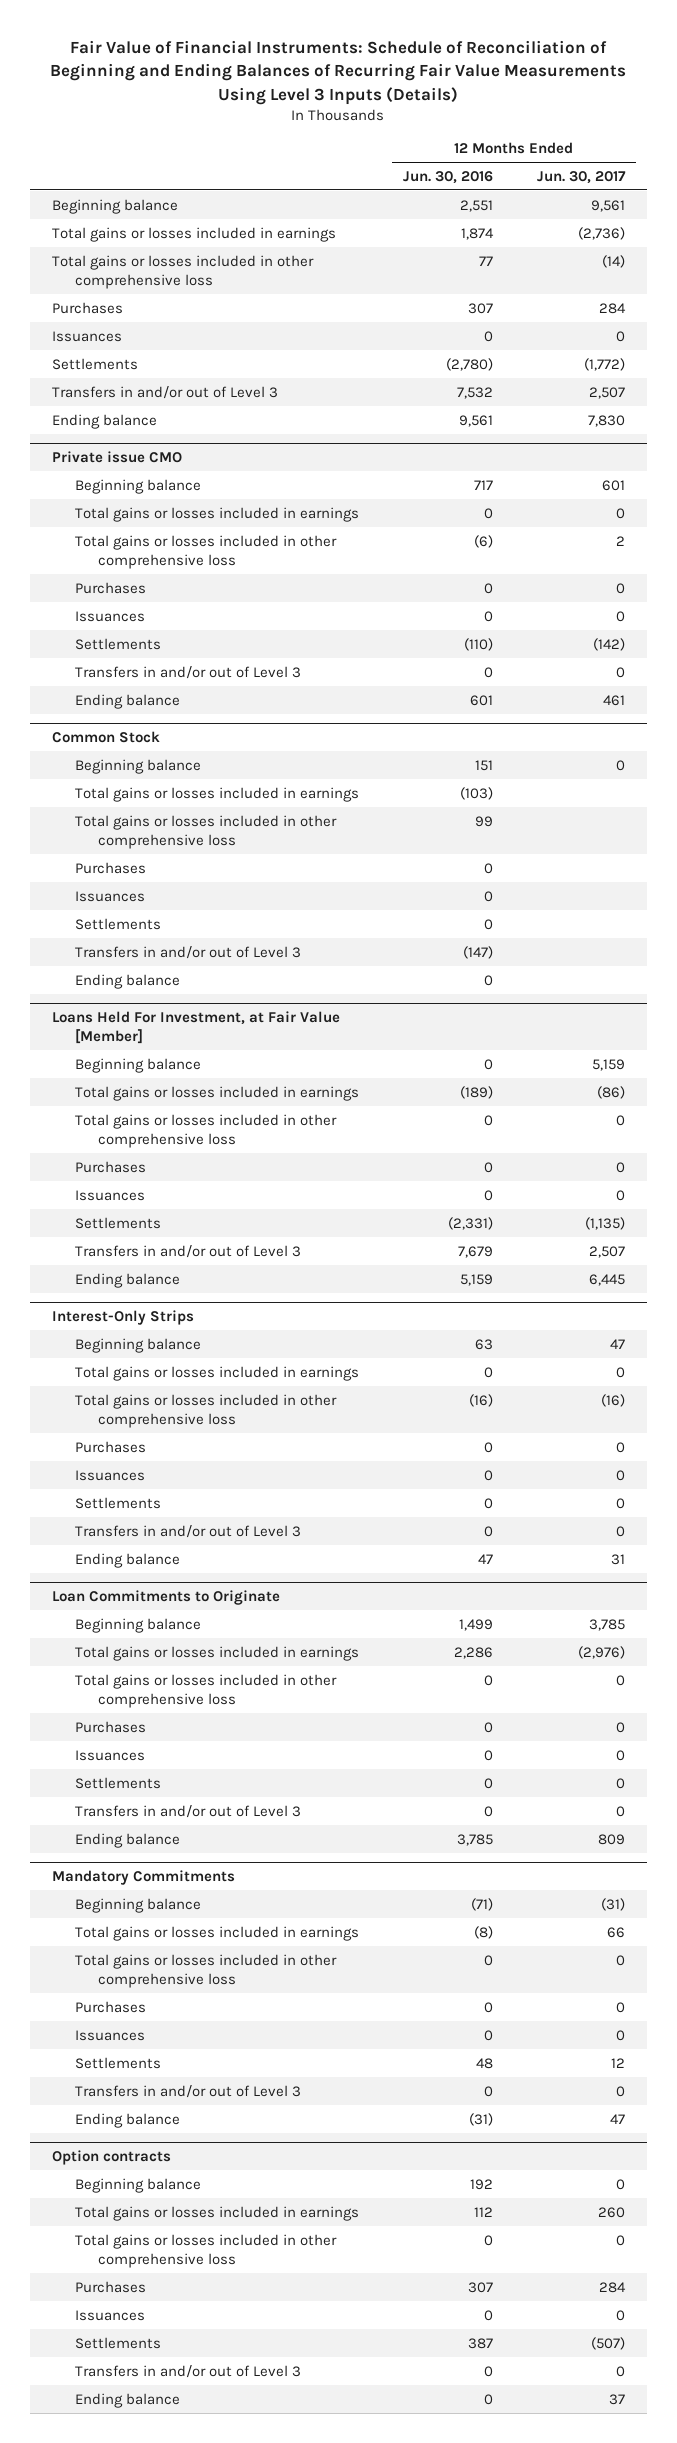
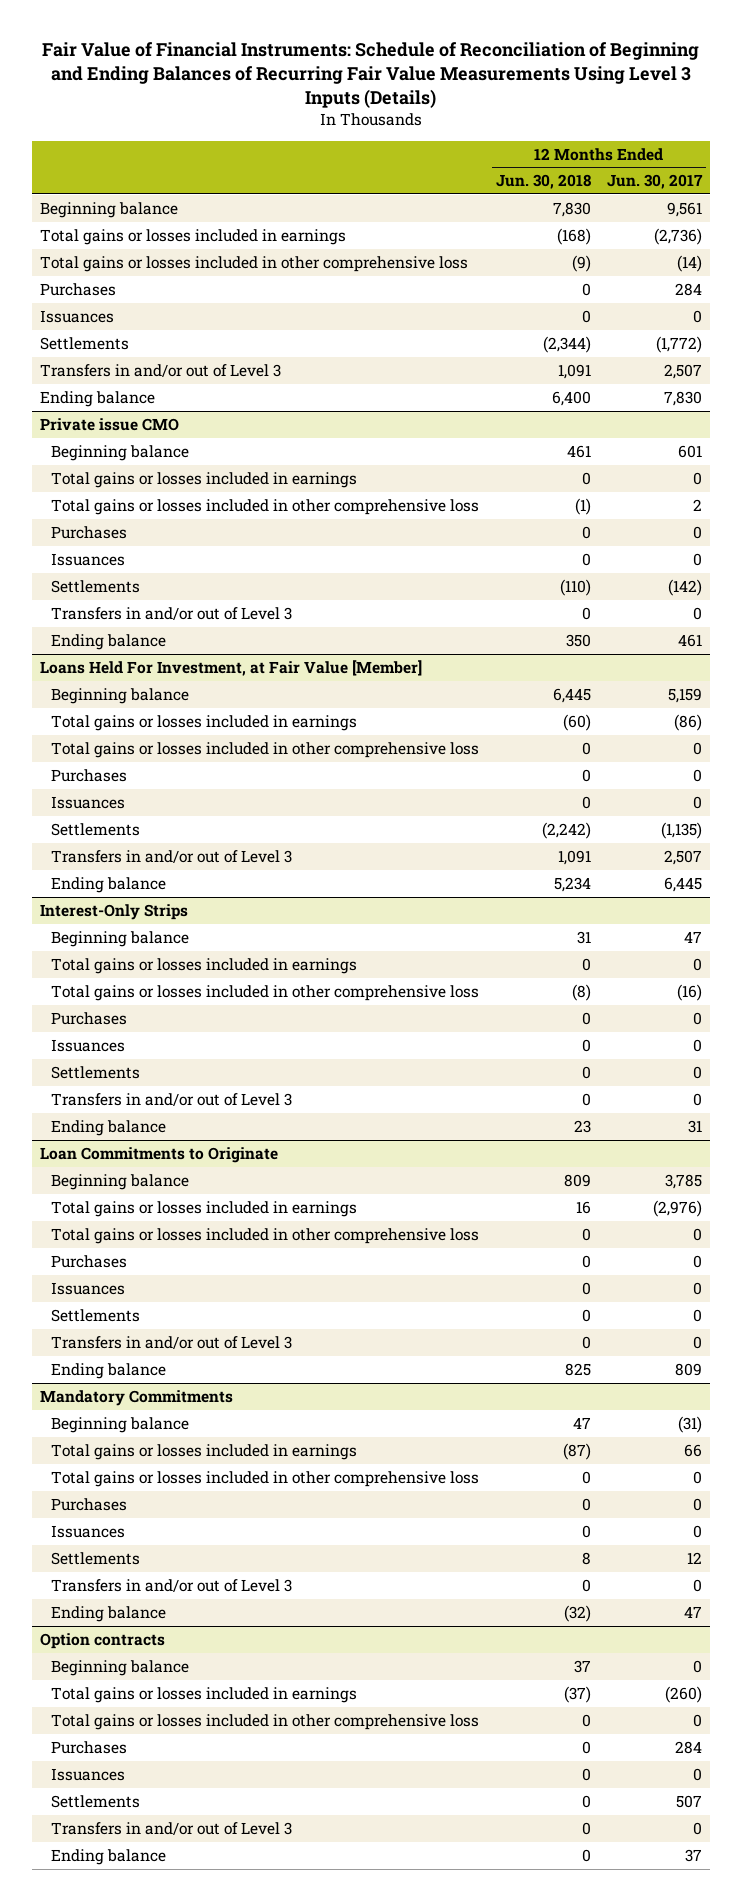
- | 12 Months Ended Jun. 30, 2016 | 12 Months Ended Jun. 30, 2017
+ | 12 Months Ended Jun. 30, 2018 | 12 Months Ended Jun. 30, 2017
- Common Stock
- Beginning balance | 151 | 0
- Total gains or losses included in earnings | (103) |
- Total gains or losses included in other comprehensive loss | 99 |
- Purchases | 0 |
- Issuances | 0 |
- Settlements | 0 |
- Transfers in and/or out of Level 3 | (147) |
- Ending balance | 0 |
@ Option contracts
- Total gains or losses included in earnings | 112 | 260
+ Total gains or losses included in earnings | (37) | (260)
- Settlements | 387 | (507)
+ Settlements | 0 | 507

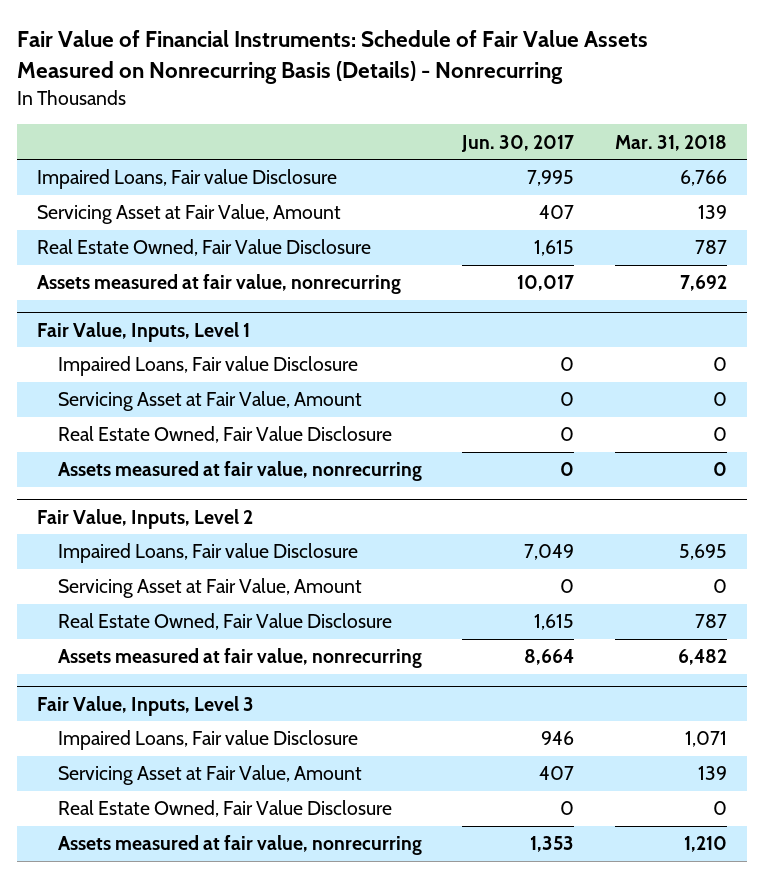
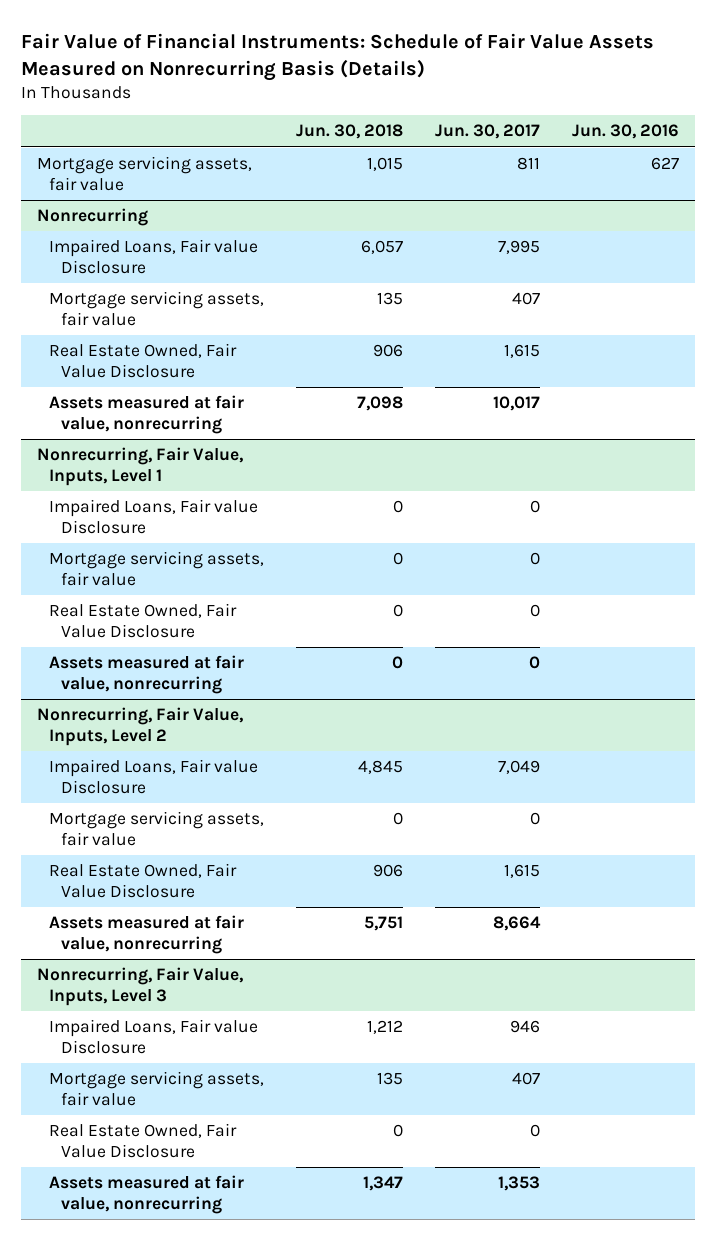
- Fair Value of Financial Instruments: Schedule of Fair Value Assets Measured on Nonrecurring Basis (Details) - Nonrecurring
+ Fair Value of Financial Instruments: Schedule of Fair Value Assets Measured on Nonrecurring Basis (Details)
- | Jun. 30, 2017 | Mar. 31, 2018
+ | Jun. 30, 2018 | Jun. 30, 2017 | Jun. 30, 2016
+ Mortgage servicing assets, fair value | 1,015 | 811 | 627
+ Nonrecurring
- Servicing Asset at Fair Value, Amount | 407 | 139
+ Mortgage servicing assets, fair value | 135 | 407 |
- Fair Value, Inputs, Level 1
+ Nonrecurring, Fair Value, Inputs, Level 1
- Servicing Asset at Fair Value, Amount | 0 | 0
+ Mortgage servicing assets, fair value | 0 | 0 |
- Fair Value, Inputs, Level 2
+ Nonrecurring, Fair Value, Inputs, Level 2
- Servicing Asset at Fair Value, Amount | 0 | 0
+ Mortgage servicing assets, fair value | 0 | 0 |
- Fair Value, Inputs, Level 3
+ Nonrecurring, Fair Value, Inputs, Level 3
- Servicing Asset at Fair Value, Amount | 407 | 139
+ Mortgage servicing assets, fair value | 135 | 407 |

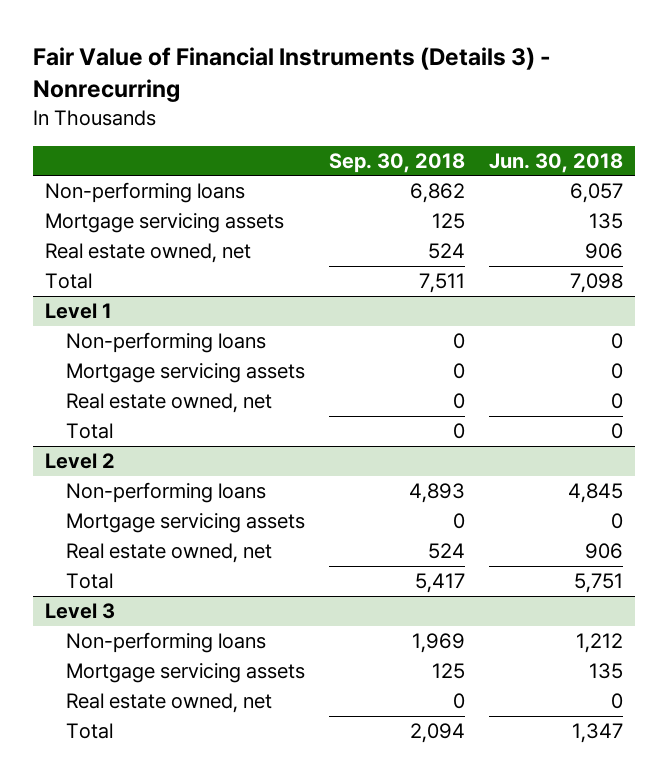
- Fair Value of Financial Instruments: Schedule of Fair Value Assets Measured on Nonrecurring Basis (Details)
+ Fair Value of Financial Instruments (Details 3) - Nonrecurring
- | Jun. 30, 2018 | Jun. 30, 2017 | Jun. 30, 2016
+ | Sep. 30, 2018 | Jun. 30, 2018
- Mortgage servicing assets, fair value | 1,015 | 811 | 627
- Nonrecurring
- Impaired Loans, Fair value Disclosure | 6,057 | 7,995 |
- Mortgage servicing assets, fair value | 135 | 407 |
- Real Estate Owned, Fair Value Disclosure | 906 | 1,615 |
- Assets measured at fair value, nonrecurring | 7,098 | 10,017 |
- Nonrecurring, Fair Value, Inputs, Level 1
- Impaired Loans, Fair value Disclosure | 0 | 0 |
- Mortgage servicing assets, fair value | 0 | 0 |
- Real Estate Owned, Fair Value Disclosure | 0 | 0 |
- Assets measured at fair value, nonrecurring | 0 | 0 |
- Nonrecurring, Fair Value, Inputs, Level 2
- Impaired Loans, Fair value Disclosure | 4,845 | 7,049 |
- Mortgage servicing assets, fair value | 0 | 0 |
- Real Estate Owned, Fair Value Disclosure | 906 | 1,615 |
- Assets measured at fair value, nonrecurring | 5,751 | 8,664 |
- Nonrecurring, Fair Value, Inputs, Level 3
- Impaired Loans, Fair value Disclosure | 1,212 | 946 |
- Mortgage servicing assets, fair value | 135 | 407 |
- Real Estate Owned, Fair Value Disclosure | 0 | 0 |
- Assets measured at fair value, nonrecurring | 1,347 | 1,353 |
+ Non-performing loans | 6,862 | 6,057
+ Mortgage servicing assets | 125 | 135
+ Real estate owned, net | 524 | 906
+ Total | 7,511 | 7,098
+ Level 1
+ Non-performing loans | 0 | 0
+ Mortgage servicing assets | 0 | 0
+ Real estate owned, net | 0 | 0
+ Total | 0 | 0
+ Level 2
+ Non-performing loans | 4,893 | 4,845
+ Mortgage servicing assets | 0 | 0
+ Real estate owned, net | 524 | 906
+ Total | 5,417 | 5,751
+ Level 3
+ Non-performing loans | 1,969 | 1,212
+ Mortgage servicing assets | 125 | 135
+ Real estate owned, net | 0 | 0
+ Total | 2,094 | 1,347

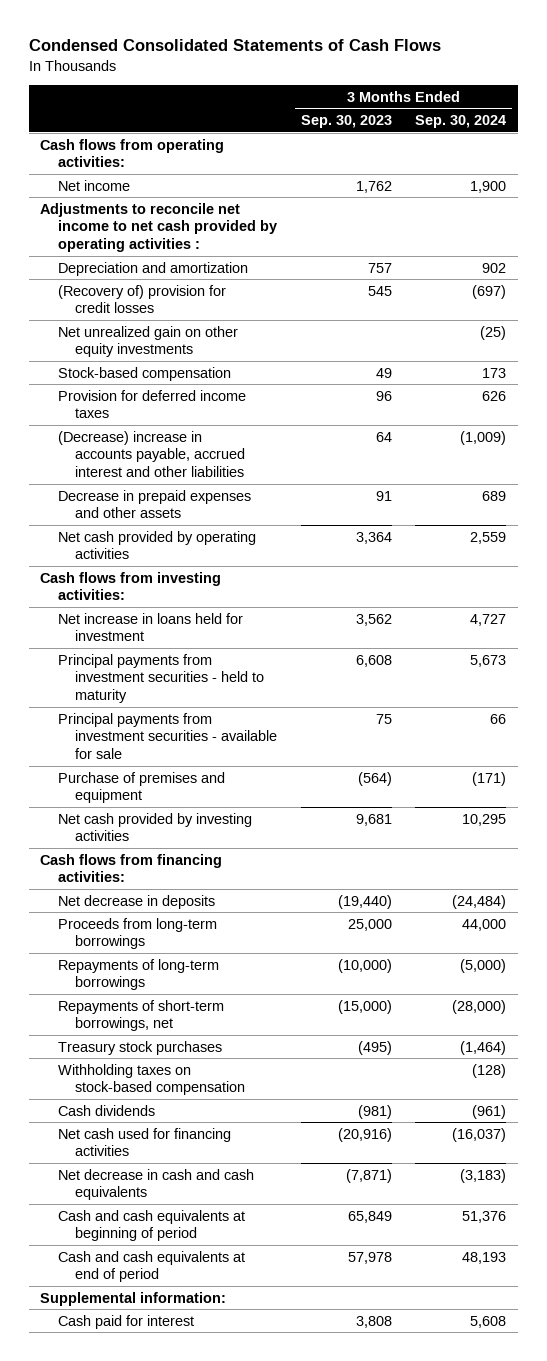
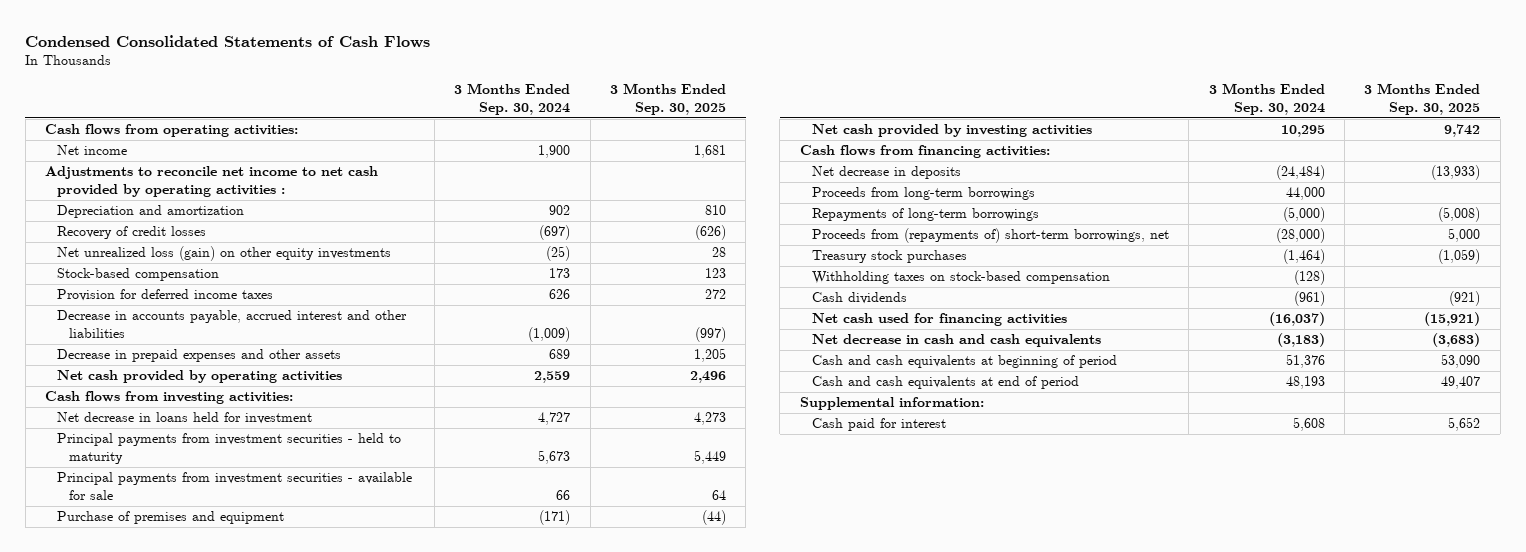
- | 3 Months Ended Sep. 30, 2023 | 3 Months Ended Sep. 30, 2024
+ | 3 Months Ended Sep. 30, 2024 | 3 Months Ended Sep. 30, 2025
- (Recovery of) provision for credit losses | 545 | (697)
- Net unrealized gain on other equity investments | | (25)
+ Recovery of credit losses | (697) | (626)
+ Net unrealized loss (gain) on other equity investments | (25) | 28
- (Decrease) increase in accounts payable, accrued interest and other liabilities | 64 | (1,009)
+ Decrease in accounts payable, accrued interest and other liabilities | (1,009) | (997)
- Net increase in loans held for investment | 3,562 | 4,727
+ Net decrease in loans held for investment | 4,727 | 4,273
- Repayments of short-term borrowings, net | (15,000) | (28,000)
+ Proceeds from (repayments of) short-term borrowings, net | (28,000) | 5,000

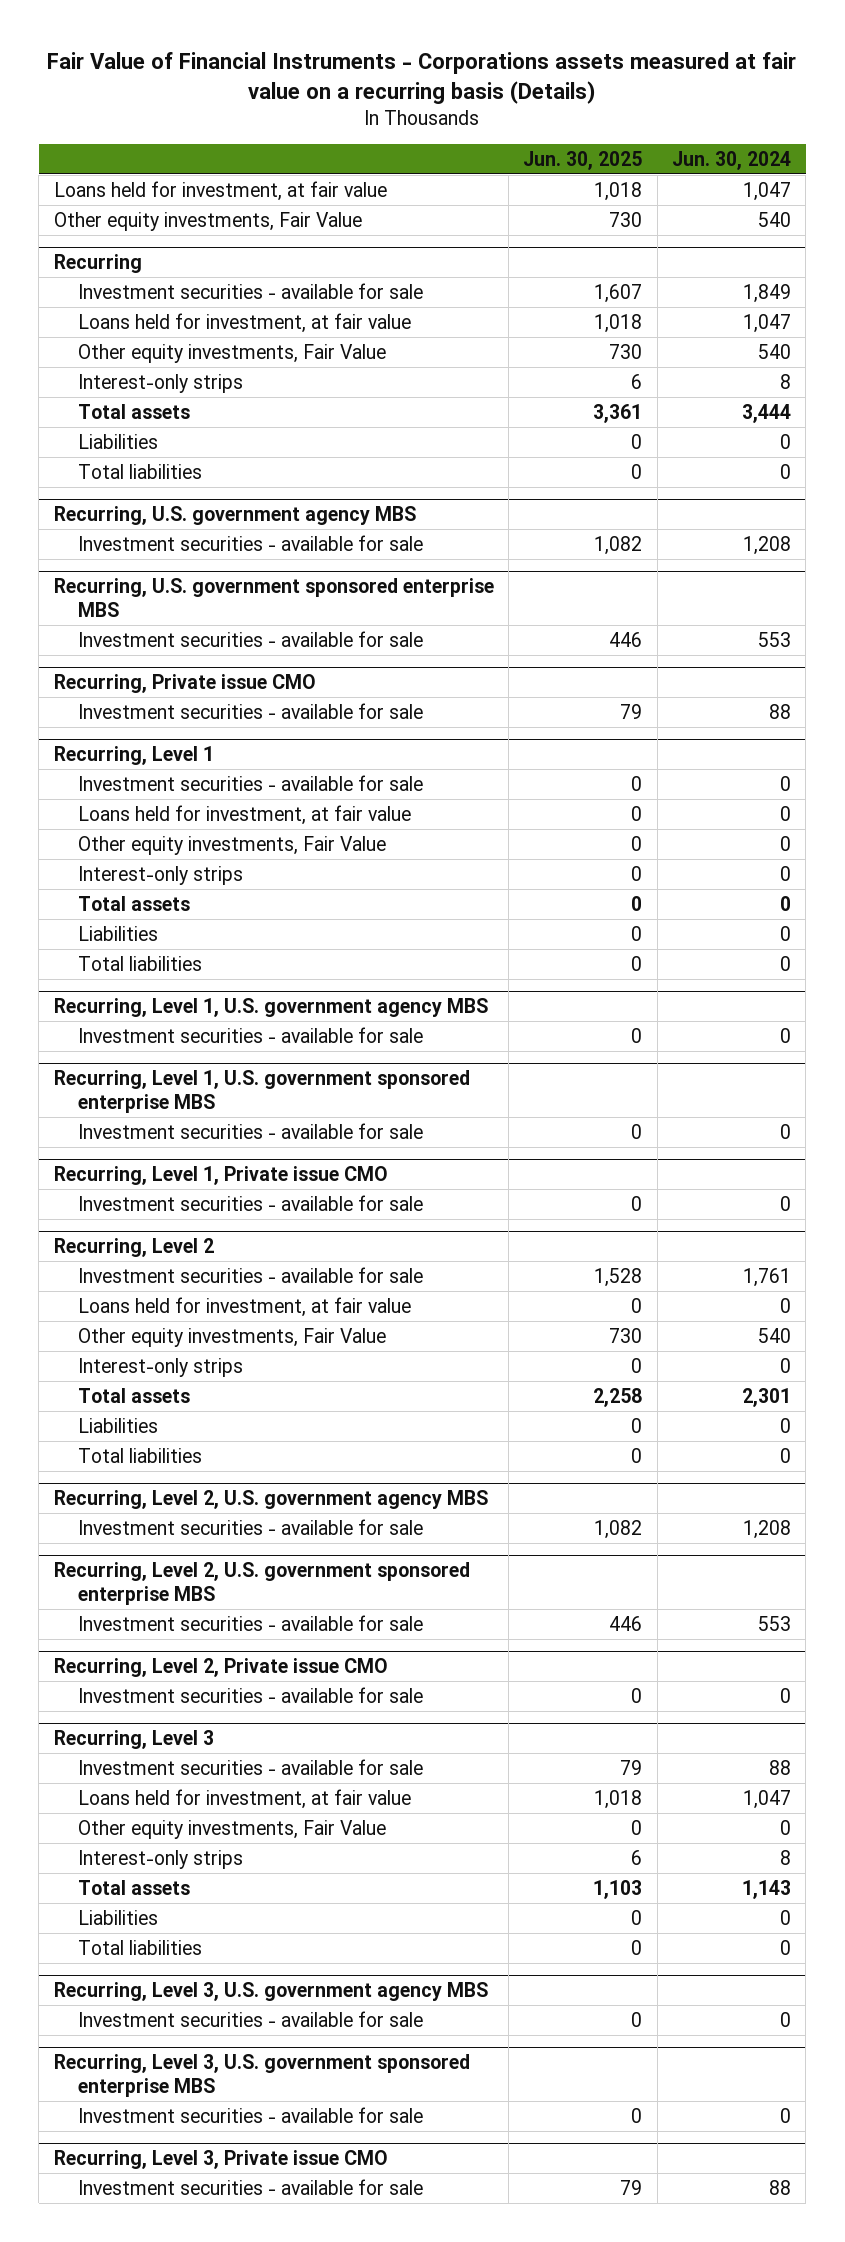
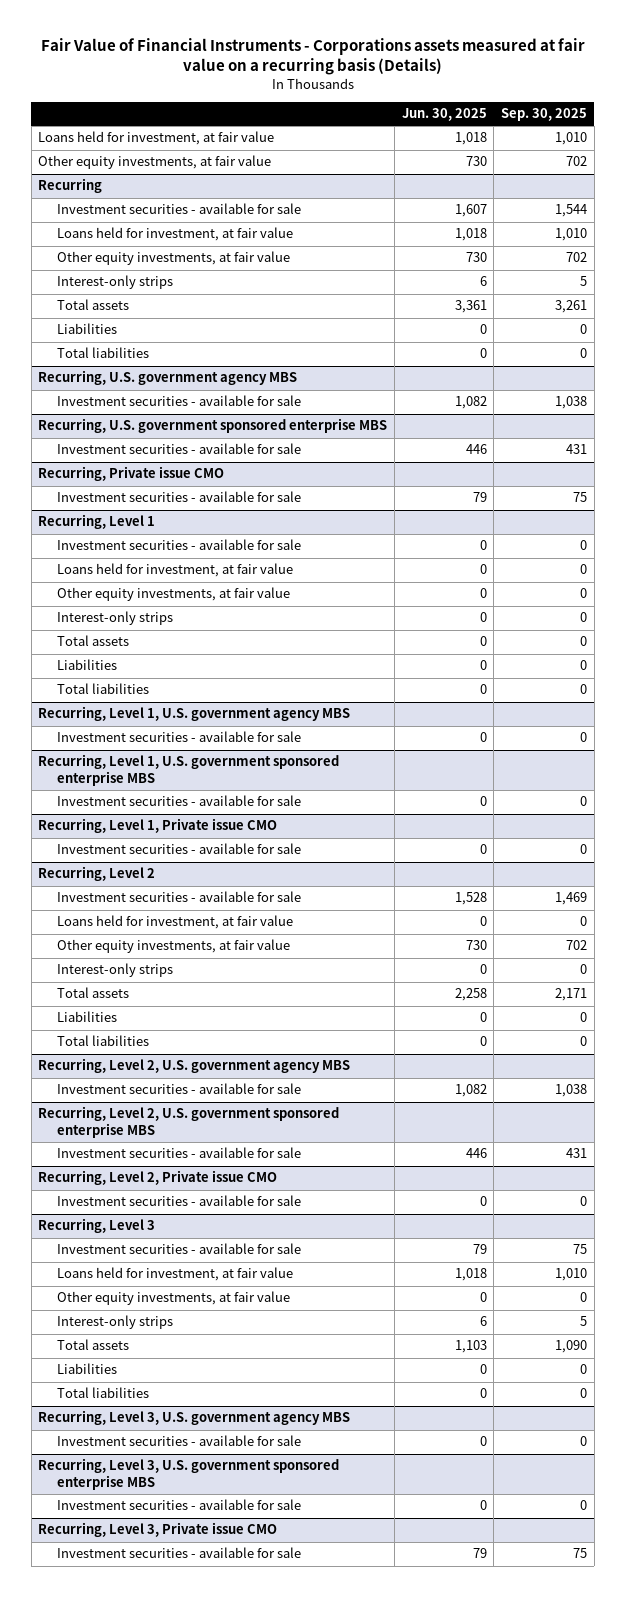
- | Jun. 30, 2025 | Jun. 30, 2024
+ | Jun. 30, 2025 | Sep. 30, 2025
- Other equity investments, Fair Value | 730 | 540
+ Other equity investments, at fair value | 730 | 702
@ Recurring
- Other equity investments, Fair Value | 730 | 540
+ Other equity investments, at fair value | 730 | 702
@ Recurring, Level 1
- Other equity investments, Fair Value | 0 | 0
+ Other equity investments, at fair value | 0 | 0
@ Recurring, Level 2
- Other equity investments, Fair Value | 730 | 540
+ Other equity investments, at fair value | 730 | 702
@ Recurring, Level 3
- Other equity investments, Fair Value | 0 | 0
+ Other equity investments, at fair value | 0 | 0

